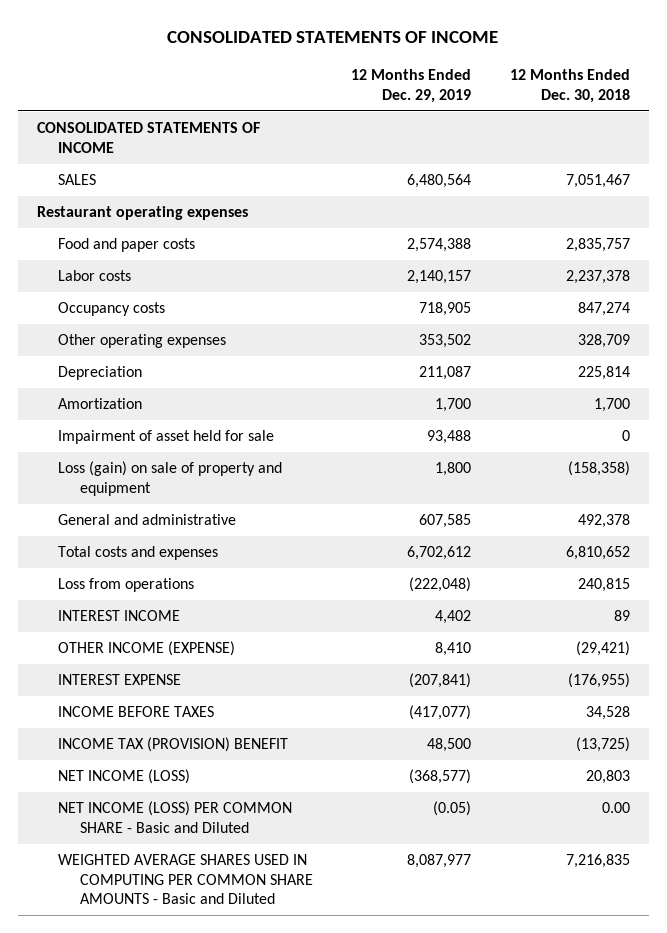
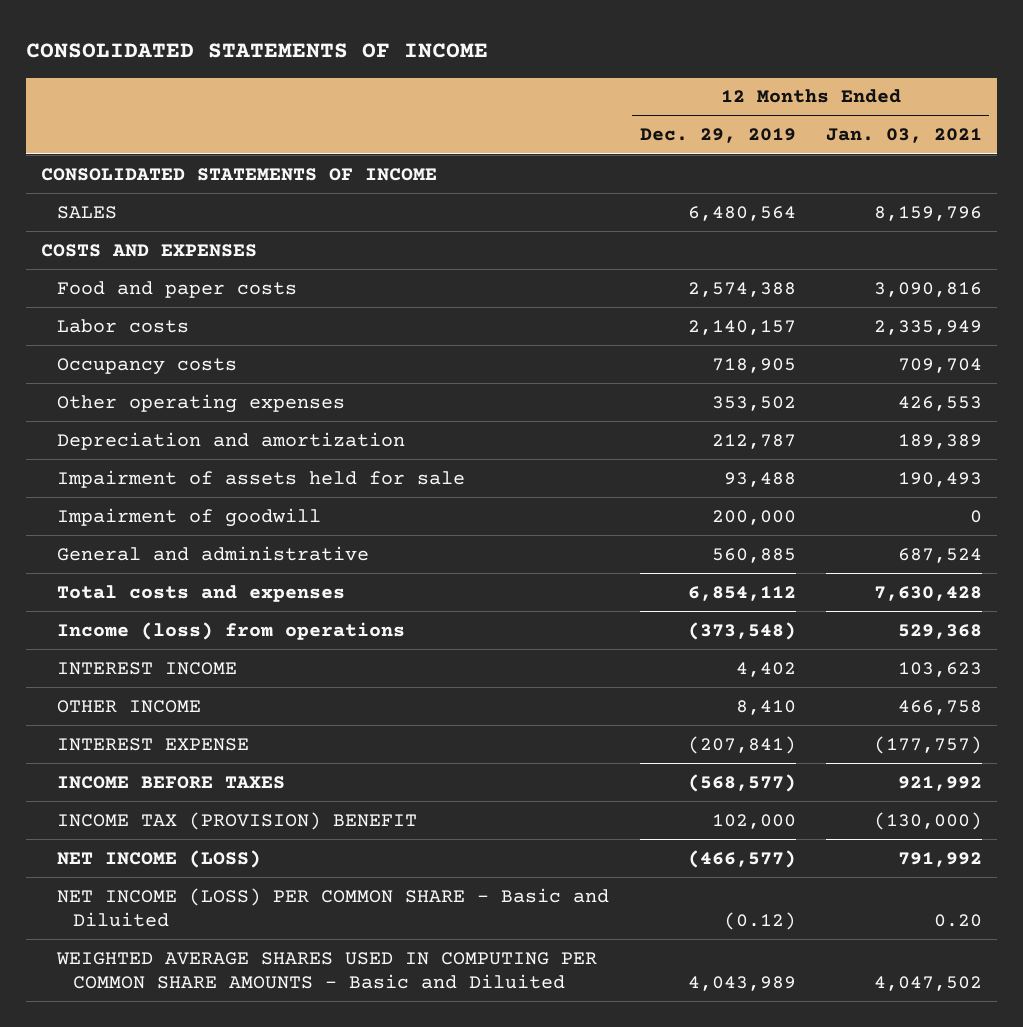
- | 12 Months Ended Dec. 29, 2019 | 12 Months Ended Dec. 30, 2018
+ | 12 Months Ended Dec. 29, 2019 | 12 Months Ended Jan. 03, 2021
- Restaurant operating expenses
+ COSTS AND EXPENSES
- Depreciation | 211,087 | 225,814
- Amortization | 1,700 | 1,700
- Impairment of asset held for sale | 93,488 | 0
- Loss (gain) on sale of property and equipment | 1,800 | (158,358)
- General and administrative | 607,585 | 492,378
- Total costs and expenses | 6,702,612 | 6,810,652
- Loss from operations | (222,048) | 240,815
+ Depreciation and amortization | 212,787 | 189,389
+ Impairment of assets held for sale | 93,488 | 190,493
+ Impairment of goodwill | 200,000 | 0
+ General and administrative | 560,885 | 687,524
+ Total costs and expenses | 6,854,112 | 7,630,428
+ Income (loss) from operations | (373,548) | 529,368
- OTHER INCOME (EXPENSE) | 8,410 | (29,421)
+ OTHER INCOME | 8,410 | 466,758
- INCOME BEFORE TAXES | (417,077) | 34,528
- INCOME TAX (PROVISION) BENEFIT | 48,500 | (13,725)
- NET INCOME (LOSS) | (368,577) | 20,803
- NET INCOME (LOSS) PER COMMON SHARE - Basic and Diluted | (0.05) | 0.00
- WEIGHTED AVERAGE SHARES USED IN COMPUTING PER COMMON SHARE AMOUNTS - Basic and Diluted | 8,087,977 | 7,216,835
+ INCOME BEFORE TAXES | (568,577) | 921,992
+ INCOME TAX (PROVISION) BENEFIT | 102,000 | (130,000)
+ NET INCOME (LOSS) | (466,577) | 791,992
+ NET INCOME (LOSS) PER COMMON SHARE - Basic and Diluited | (0.12) | 0.20
+ WEIGHTED AVERAGE SHARES USED IN COMPUTING PER COMMON SHARE AMOUNTS - Basic and Diluited | 4,043,989 | 4,047,502

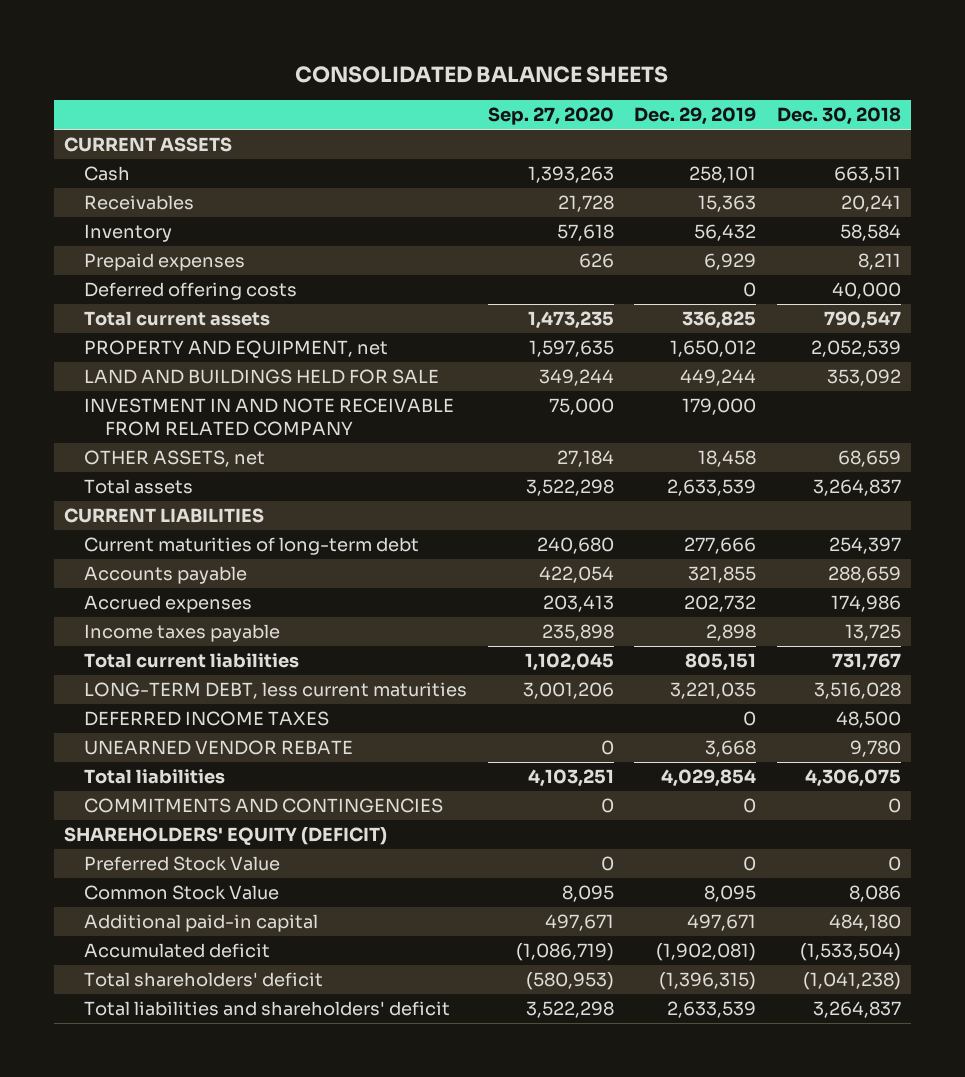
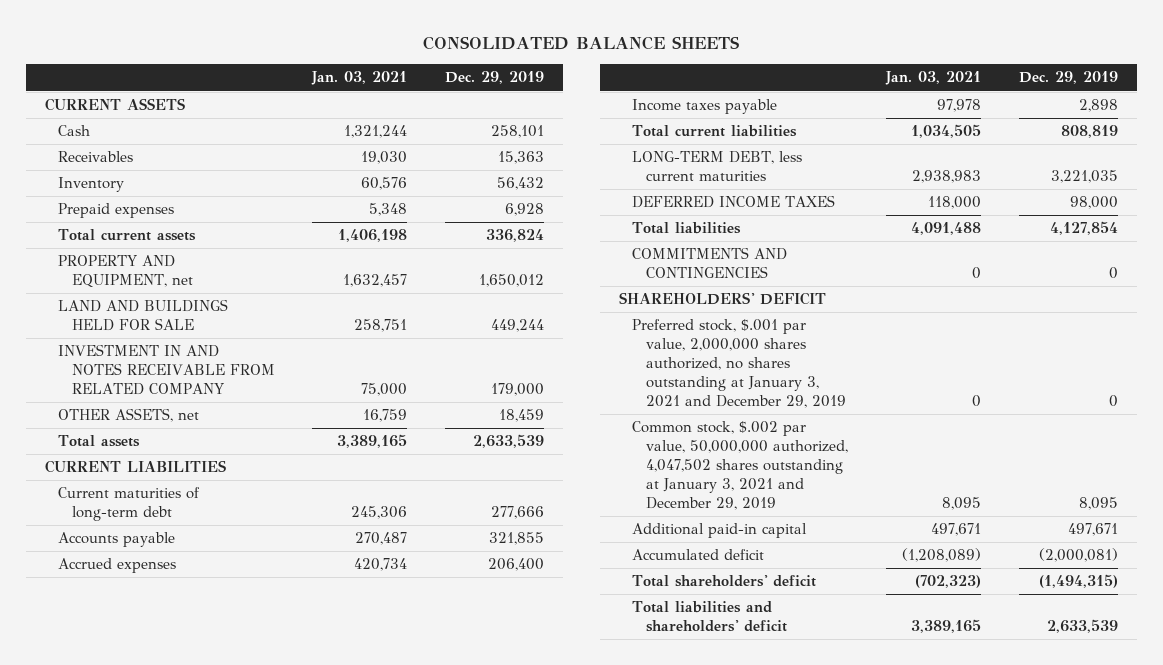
- | Sep. 27, 2020 | Dec. 29, 2019 | Dec. 30, 2018
+ | Jan. 03, 2021 | Dec. 29, 2019
- Prepaid expenses | 626 | 6,929 | 8,211
- Deferred offering costs | | 0 | 40,000
- Total current assets | 1,473,235 | 336,825 | 790,547
+ Prepaid expenses | 5,348 | 6,928
+ Total current assets | 1,406,198 | 336,824
- INVESTMENT IN AND NOTE RECEIVABLE FROM RELATED COMPANY | 75,000 | 179,000 |
- OTHER ASSETS, net | 27,184 | 18,458 | 68,659
+ INVESTMENT IN AND NOTES RECEIVABLE FROM RELATED COMPANY | 75,000 | 179,000
+ OTHER ASSETS, net | 16,759 | 18,459
- Accrued expenses | 203,413 | 202,732 | 174,986
+ Accrued expenses | 420,734 | 206,400
- Total current liabilities | 1,102,045 | 805,151 | 731,767
+ Total current liabilities | 1,034,505 | 808,819
- DEFERRED INCOME TAXES | | 0 | 48,500
- UNEARNED VENDOR REBATE | 0 | 3,668 | 9,780
- Total liabilities | 4,103,251 | 4,029,854 | 4,306,075
+ DEFERRED INCOME TAXES | 118,000 | 98,000
+ Total liabilities | 4,091,488 | 4,127,854
- SHAREHOLDERS' EQUITY (DEFICIT)
- Preferred Stock Value | 0 | 0 | 0
- Common Stock Value | 8,095 | 8,095 | 8,086
+ SHAREHOLDERS' DEFICIT
+ Preferred stock, $.001 par value, 2,000,000 shares authorized, no shares outstanding at January 3, 2021 and December 29, 2019 | 0 | 0
+ Common stock, $.002 par value, 50,000,000 authorized, 4,047,502 shares outstanding at January 3, 2021 and December 29, 2019 | 8,095 | 8,095
- Accumulated deficit | (1,086,719) | (1,902,081) | (1,533,504)
- Total shareholders' deficit | (580,953) | (1,396,315) | (1,041,238)
+ Accumulated deficit | (1,208,089) | (2,000,081)
+ Total shareholders' deficit | (702,323) | (1,494,315)

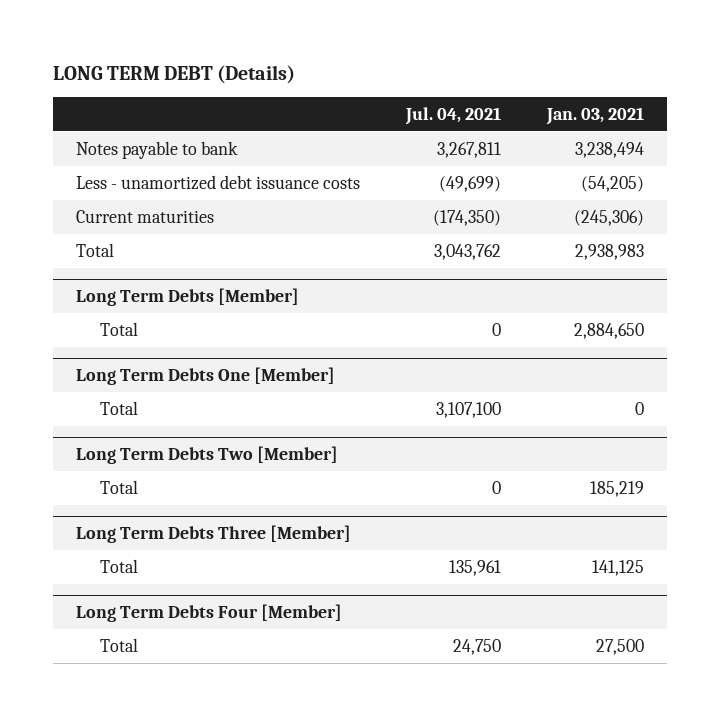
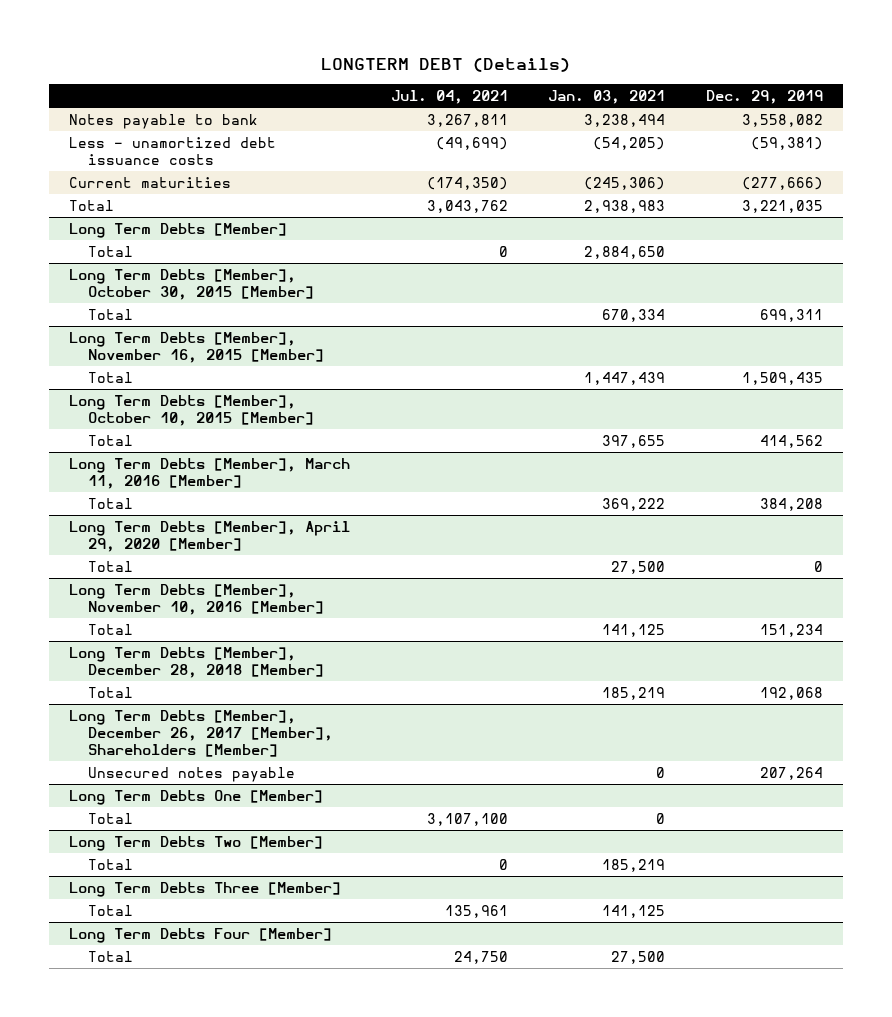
- LONG TERM DEBT (Details)
+ LONGTERM DEBT (Details)
- | Jul. 04, 2021 | Jan. 03, 2021
+ | Jul. 04, 2021 | Jan. 03, 2021 | Dec. 29, 2019
+ Long Term Debts [Member], October 30, 2015 [Member]
+ Total | | 670,334 | 699,311
+ Long Term Debts [Member], November 16, 2015 [Member]
+ Total | | 1,447,439 | 1,509,435
+ Long Term Debts [Member], October 10, 2015 [Member]
+ Total | | 397,655 | 414,562
+ Long Term Debts [Member], March 11, 2016 [Member]
+ Total | | 369,222 | 384,208
+ Long Term Debts [Member], April 29, 2020 [Member]
+ Total | | 27,500 | 0
+ Long Term Debts [Member], November 10, 2016 [Member]
+ Total | | 141,125 | 151,234
+ Long Term Debts [Member], December 28, 2018 [Member]
+ Total | | 185,219 | 192,068
+ Long Term Debts [Member], December 26, 2017 [Member], Shareholders [Member]
+ Unsecured notes payable | | 0 | 207,264

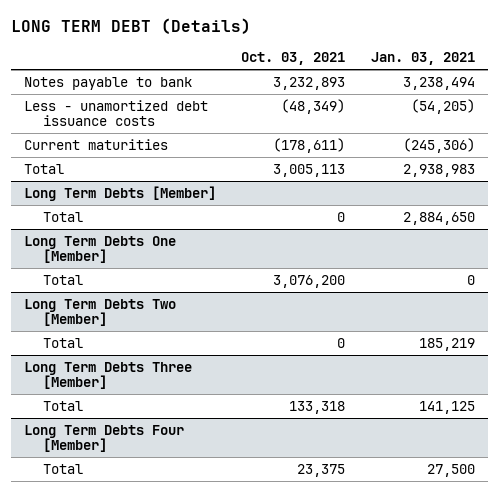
- LONGTERM DEBT (Details)
+ LONG TERM DEBT (Details)
- | Jul. 04, 2021 | Jan. 03, 2021 | Dec. 29, 2019
+ | Oct. 03, 2021 | Jan. 03, 2021
- Long Term Debts [Member], October 30, 2015 [Member]
- Total | | 670,334 | 699,311
- Long Term Debts [Member], November 16, 2015 [Member]
- Total | | 1,447,439 | 1,509,435
- Long Term Debts [Member], October 10, 2015 [Member]
- Total | | 397,655 | 414,562
- Long Term Debts [Member], March 11, 2016 [Member]
- Total | | 369,222 | 384,208
- Long Term Debts [Member], April 29, 2020 [Member]
- Total | | 27,500 | 0
- Long Term Debts [Member], November 10, 2016 [Member]
- Total | | 141,125 | 151,234
- Long Term Debts [Member], December 28, 2018 [Member]
- Total | | 185,219 | 192,068
- Long Term Debts [Member], December 26, 2017 [Member], Shareholders [Member]
- Unsecured notes payable | | 0 | 207,264

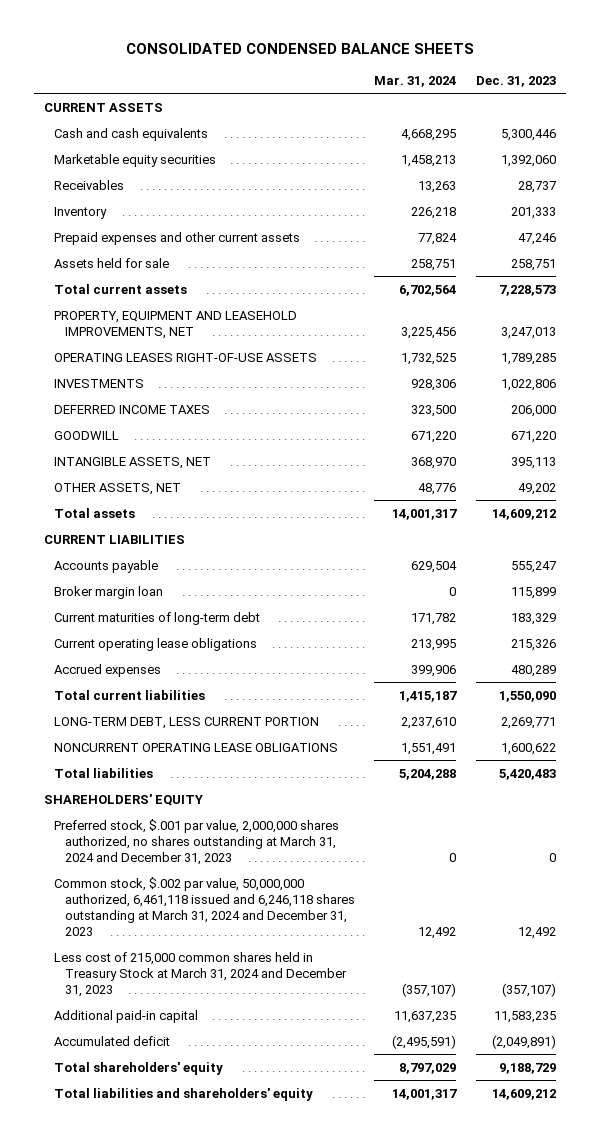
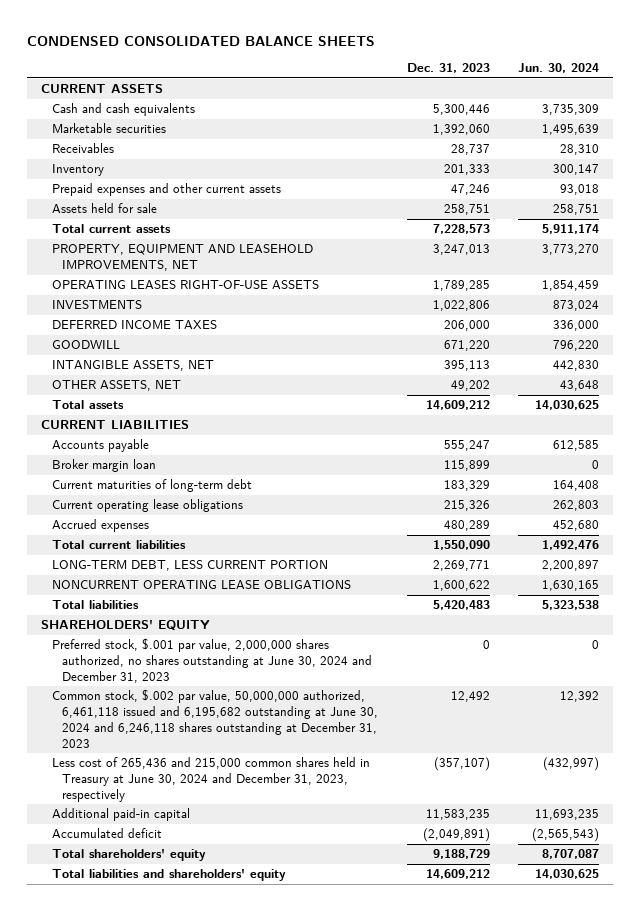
- CONSOLIDATED CONDENSED BALANCE SHEETS
+ CONDENSED CONSOLIDATED BALANCE SHEETS
- | Mar. 31, 2024 | Dec. 31, 2023
+ | Dec. 31, 2023 | Jun. 30, 2024
- Marketable equity securities | 1,458,213 | 1,392,060
+ Marketable securities | 1,392,060 | 1,495,639
- Preferred stock, $.001 par value, 2,000,000 shares authorized, no shares outstanding at March 31, 2024 and December 31, 2023 | 0 | 0
- Common stock, $.002 par value, 50,000,000 authorized, 6,461,118 issued and 6,246,118 shares outstanding at March 31, 2024 and December 31, 2023 | 12,492 | 12,492
- Less cost of 215,000 common shares held in Treasury Stock at March 31, 2024 and December 31, 2023 | (357,107) | (357,107)
+ Preferred stock, $.001 par value, 2,000,000 shares authorized, no shares outstanding at June 30, 2024 and December 31, 2023 | 0 | 0
+ Common stock, $.002 par value, 50,000,000 authorized, 6,461,118 issued and 6,195,682 outstanding at June 30, 2024 and 6,246,118 shares outstanding at December 31, 2023 | 12,492 | 12,392
+ Less cost of 265,436 and 215,000 common shares held in Treasury at June 30, 2024 and December 31, 2023, respectively | (357,107) | (432,997)

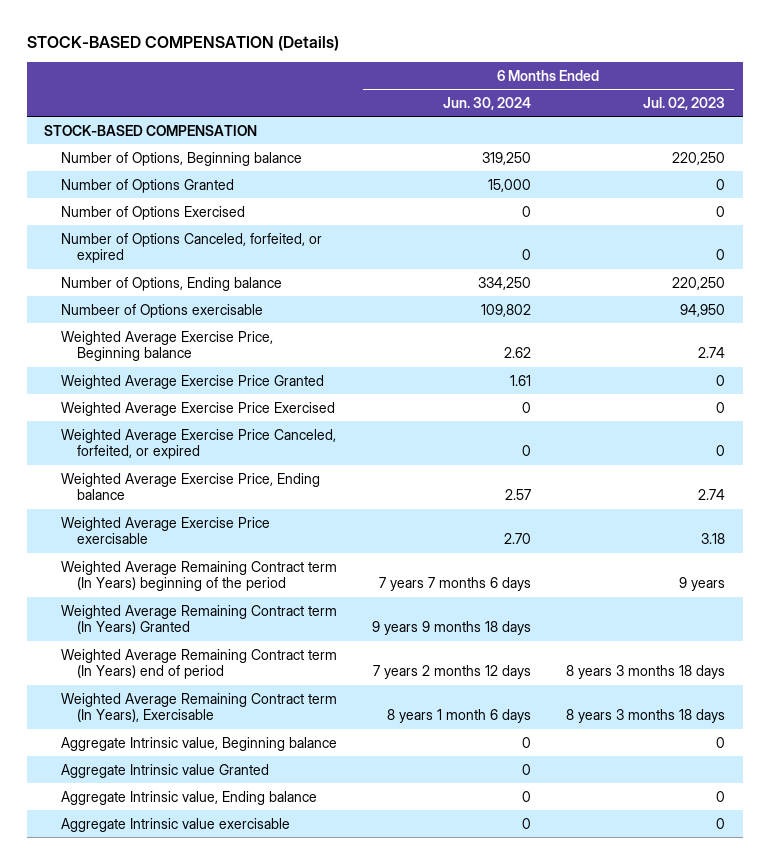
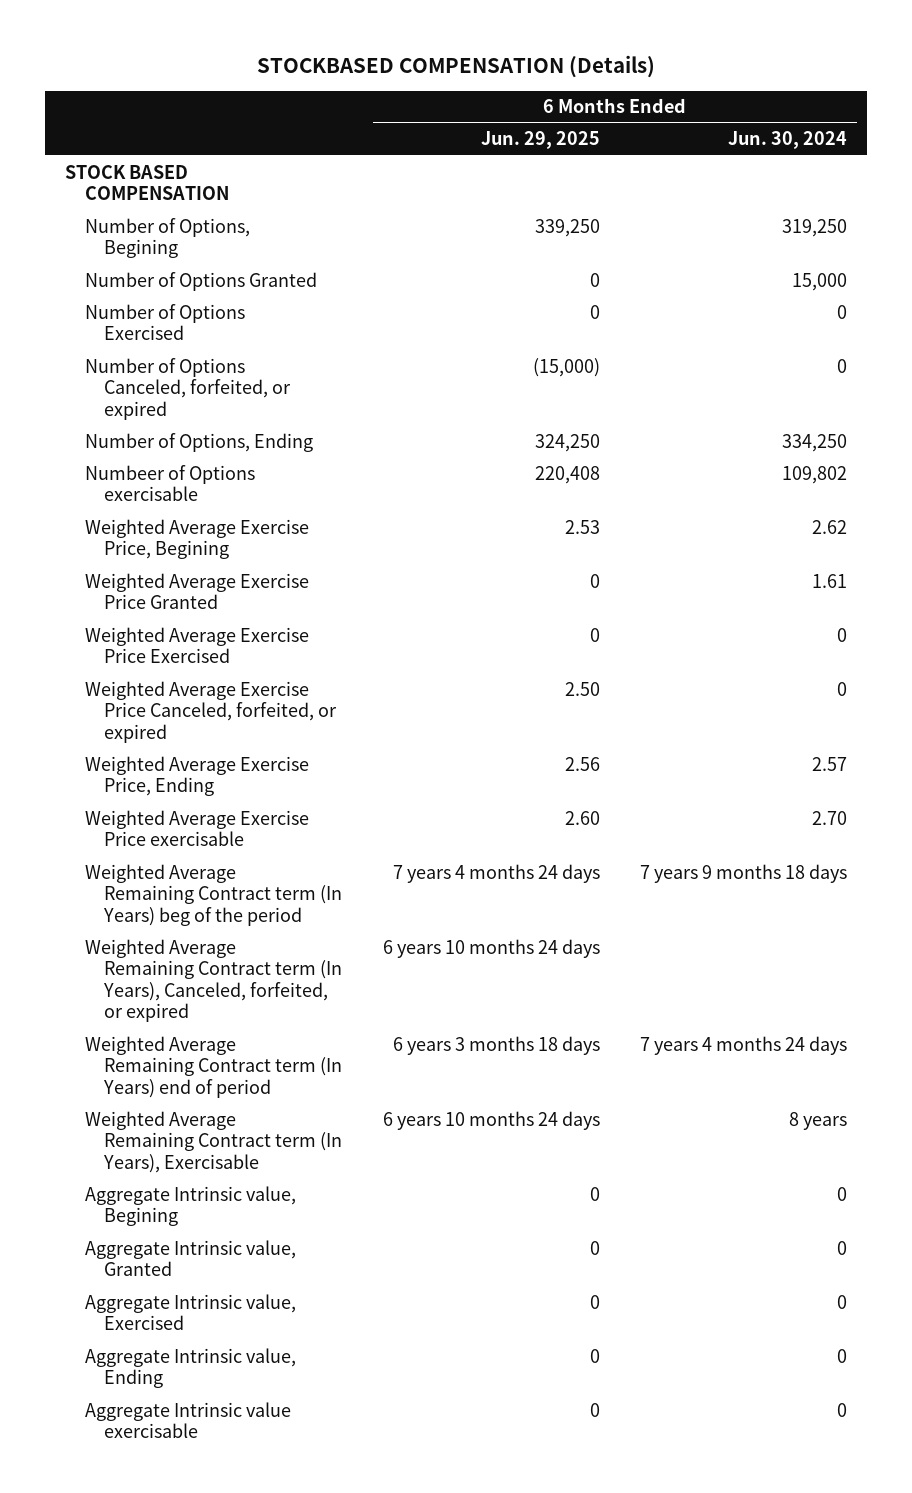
- STOCK-BASED COMPENSATION (Details)
+ STOCKBASED COMPENSATION (Details)
- | 6 Months Ended Jun. 30, 2024 | 6 Months Ended Jul. 02, 2023
+ | 6 Months Ended Jun. 29, 2025 | 6 Months Ended Jun. 30, 2024
- STOCK-BASED COMPENSATION
- Number of Options, Beginning balance | 319,250 | 220,250
+ STOCK BASED COMPENSATION
+ Number of Options, Begining | 339,250 | 319,250
- Number of Options, Ending balance | 334,250 | 220,250
+ Number of Options, Ending | 324,250 | 334,250
- Weighted Average Exercise Price, Beginning balance | 2.62 | 2.74
+ Weighted Average Exercise Price, Begining | 2.53 | 2.62
- Weighted Average Exercise Price, Ending balance | 2.57 | 2.74
+ Weighted Average Exercise Price, Ending | 2.56 | 2.57
- Weighted Average Remaining Contract term (In Years) beginning of the period | 7 years 7 months 6 days | 9 years
- Weighted Average Remaining Contract term (In Years) Granted | 9 years 9 months 18 days |
- Weighted Average Remaining Contract term (In Years) end of period | 7 years 2 months 12 days | 8 years 3 months 18 days
- Weighted Average Remaining Contract term (In Years), Exercisable | 8 years 1 month 6 days | 8 years 3 months 18 days
- Aggregate Intrinsic value, Beginning balance | 0 | 0
- Aggregate Intrinsic value Granted | 0 |
- Aggregate Intrinsic value, Ending balance | 0 | 0
+ Weighted Average Remaining Contract term (In Years) beg of the period | 7 years 4 months 24 days | 7 years 9 months 18 days
+ Weighted Average Remaining Contract term (In Years), Canceled, forfeited, or expired | 6 years 10 months 24 days |
+ Weighted Average Remaining Contract term (In Years) end of period | 6 years 3 months 18 days | 7 years 4 months 24 days
+ Weighted Average Remaining Contract term (In Years), Exercisable | 6 years 10 months 24 days | 8 years
+ Aggregate Intrinsic value, Begining | 0 | 0
+ Aggregate Intrinsic value, Granted | 0 | 0
+ Aggregate Intrinsic value, Exercised | 0 | 0
+ Aggregate Intrinsic value, Ending | 0 | 0

